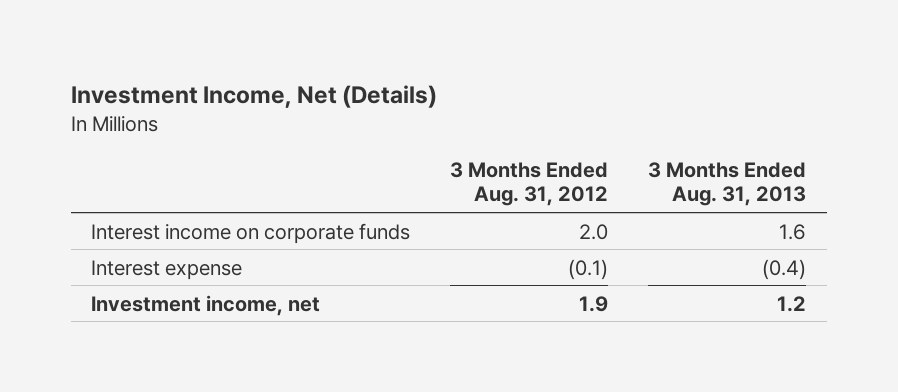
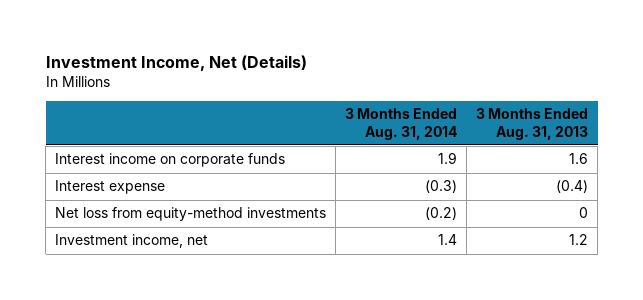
- | 3 Months Ended Aug. 31, 2012 | 3 Months Ended Aug. 31, 2013
+ | 3 Months Ended Aug. 31, 2014 | 3 Months Ended Aug. 31, 2013
+ Net loss from equity-method investments | (0.2) | 0

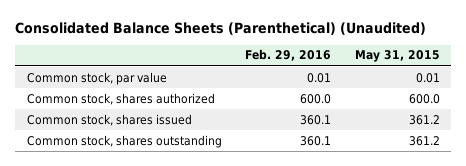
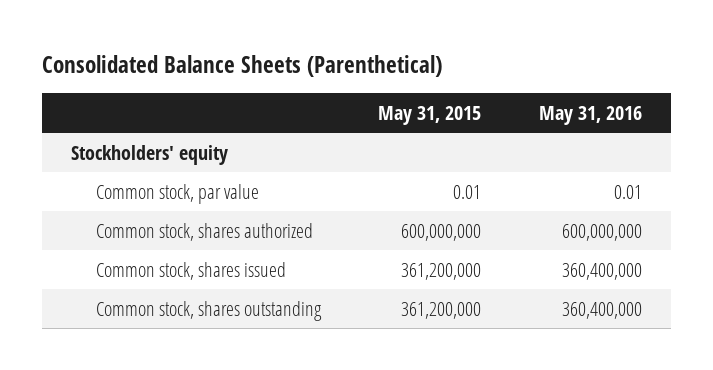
- Consolidated Balance Sheets (Parenthetical) (Unaudited)
+ Consolidated Balance Sheets (Parenthetical)
- | Feb. 29, 2016 | May 31, 2015
+ | May 31, 2015 | May 31, 2016
+ Stockholders' equity
- Common stock, shares authorized | 600.0 | 600.0
- Common stock, shares issued | 360.1 | 361.2
- Common stock, shares outstanding | 360.1 | 361.2
+ Common stock, shares authorized | 600,000,000 | 600,000,000
+ Common stock, shares issued | 361,200,000 | 360,400,000
+ Common stock, shares outstanding | 361,200,000 | 360,400,000

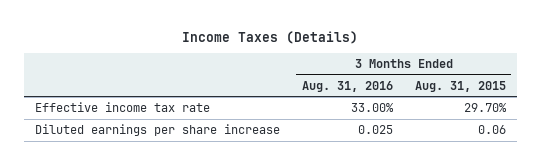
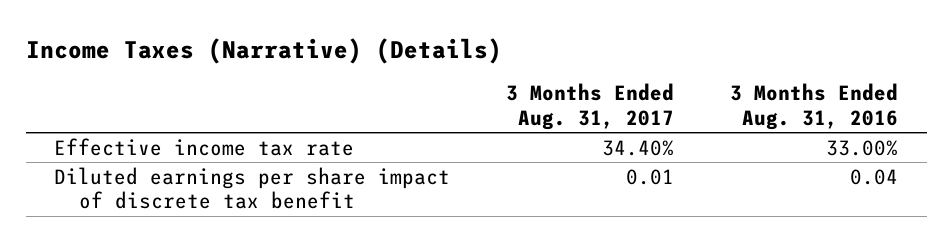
- Income Taxes (Details)
+ Income Taxes (Narrative) (Details)
- | 3 Months Ended Aug. 31, 2016 | 3 Months Ended Aug. 31, 2015
+ | 3 Months Ended Aug. 31, 2017 | 3 Months Ended Aug. 31, 2016
- Diluted earnings per share increase | 0.025 | 0.06
+ Diluted earnings per share impact of discrete tax benefit | 0.01 | 0.04

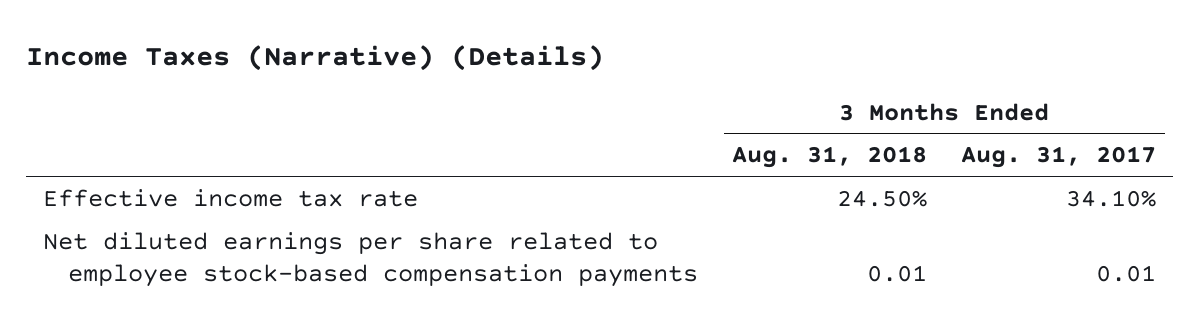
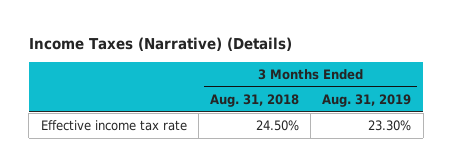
- | 3 Months Ended Aug. 31, 2018 | 3 Months Ended Aug. 31, 2017
+ | 3 Months Ended Aug. 31, 2018 | 3 Months Ended Aug. 31, 2019
- Net diluted earnings per share related to employee stock-based compensation payments | 0.01 | 0.01

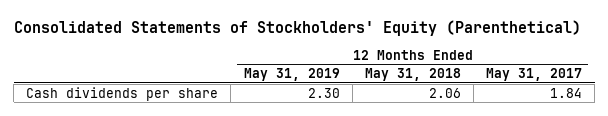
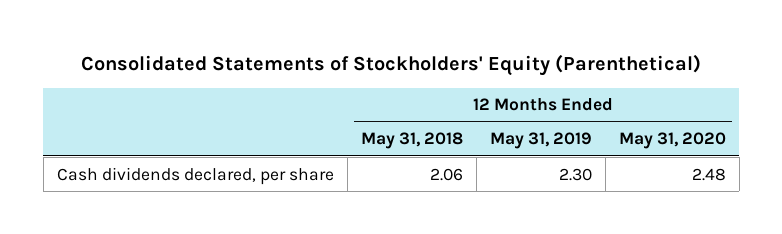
- | 12 Months Ended May 31, 2019 | 12 Months Ended May 31, 2018 | 12 Months Ended May 31, 2017
+ | 12 Months Ended May 31, 2018 | 12 Months Ended May 31, 2019 | 12 Months Ended May 31, 2020
- Cash dividends per share | 2.30 | 2.06 | 1.84
+ Cash dividends declared, per share | 2.06 | 2.30 | 2.48

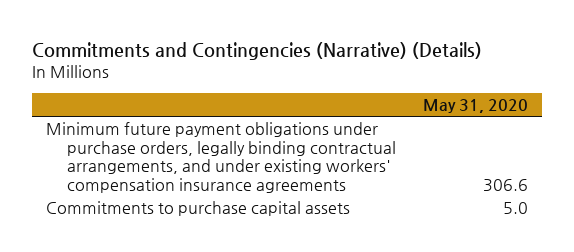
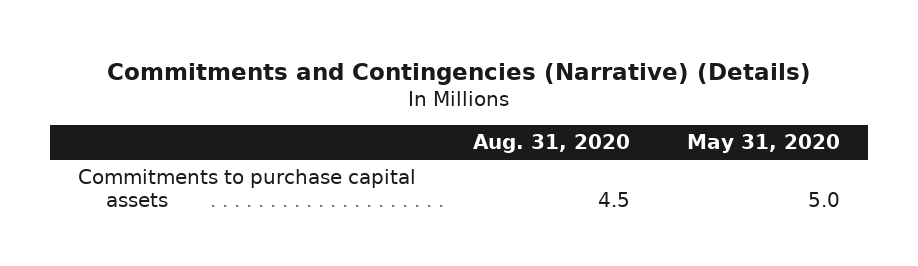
- | May 31, 2020
+ | Aug. 31, 2020 | May 31, 2020
- Minimum future payment obligations under purchase orders, legally binding contractual arrangements, and under existing workers' compensation insurance agreements | 306.6

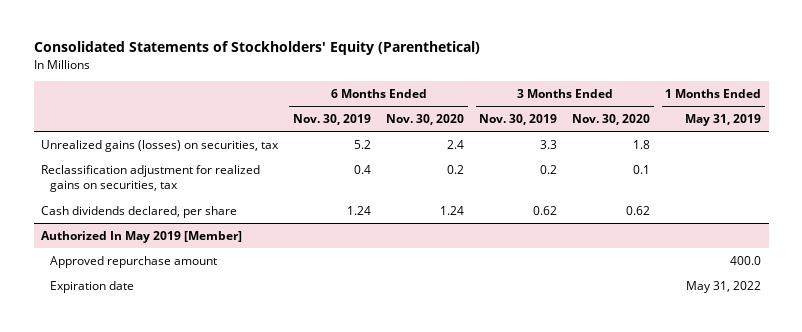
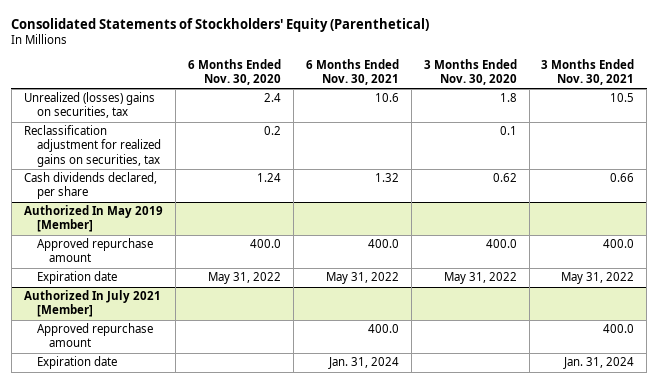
- | 6 Months Ended Nov. 30, 2019 | 6 Months Ended Nov. 30, 2020 | 3 Months Ended Nov. 30, 2019 | 3 Months Ended Nov. 30, 2020 | 1 Months Ended May 31, 2019
+ | 6 Months Ended Nov. 30, 2020 | 6 Months Ended Nov. 30, 2021 | 3 Months Ended Nov. 30, 2020 | 3 Months Ended Nov. 30, 2021
- Unrealized gains (losses) on securities, tax | 5.2 | 2.4 | 3.3 | 1.8 |
+ Unrealized (losses) gains on securities, tax | 2.4 | 10.6 | 1.8 | 10.5
@ Authorized In May 2019 [Member]
+ Approved repurchase amount | 400.0 | 400.0 | 400.0 | 400.0
+ Expiration date | May 31, 2022 | May 31, 2022 | May 31, 2022 | May 31, 2022
+ Authorized In July 2021 [Member]

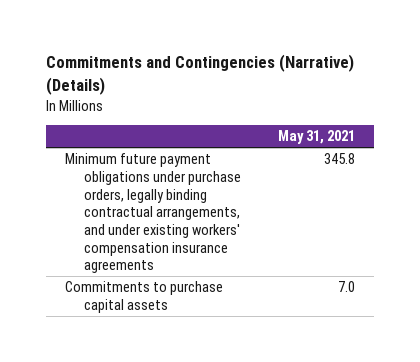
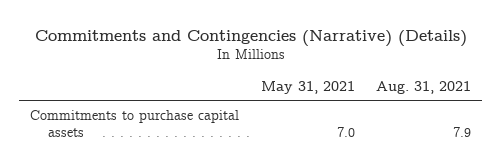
- | May 31, 2021
+ | May 31, 2021 | Aug. 31, 2021
- Minimum future payment obligations under purchase orders, legally binding contractual arrangements, and under existing workers' compensation insurance agreements | 345.8

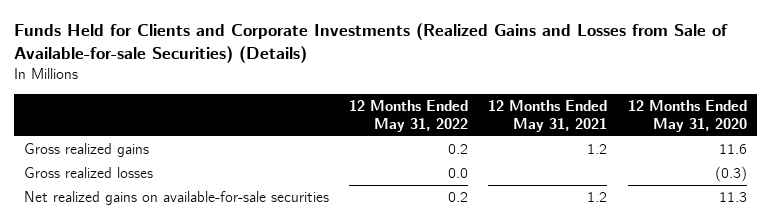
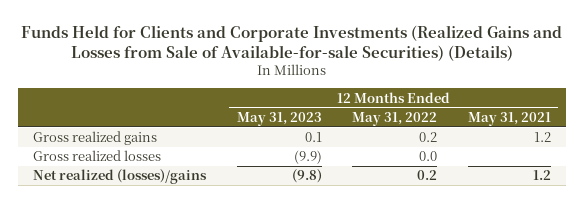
- | 12 Months Ended May 31, 2022 | 12 Months Ended May 31, 2021 | 12 Months Ended May 31, 2020
+ | 12 Months Ended May 31, 2023 | 12 Months Ended May 31, 2022 | 12 Months Ended May 31, 2021
- Net realized gains on available-for-sale securities | 0.2 | 1.2 | 11.3
+ Net realized (losses)/gains | (9.8) | 0.2 | 1.2

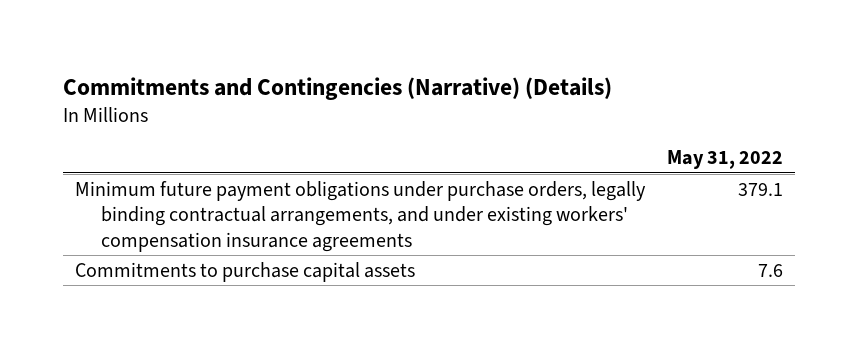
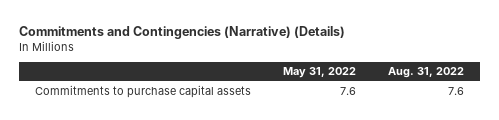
- | May 31, 2022
+ | May 31, 2022 | Aug. 31, 2022
- Minimum future payment obligations under purchase orders, legally binding contractual arrangements, and under existing workers' compensation insurance agreements | 379.1

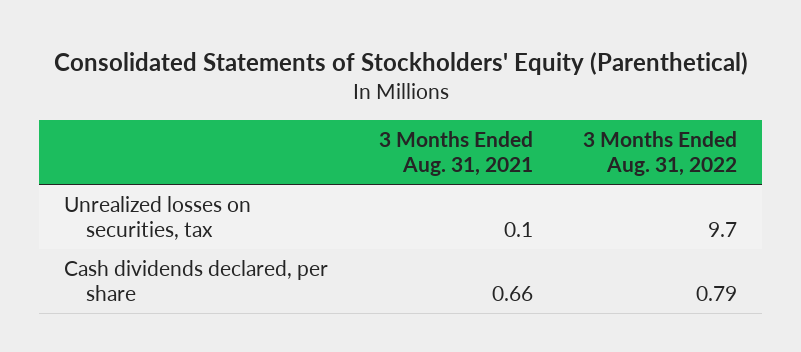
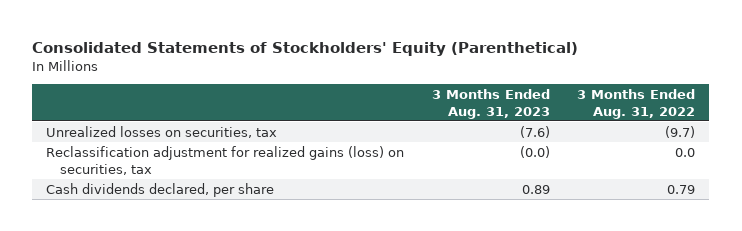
- | 3 Months Ended Aug. 31, 2021 | 3 Months Ended Aug. 31, 2022
+ | 3 Months Ended Aug. 31, 2023 | 3 Months Ended Aug. 31, 2022
- Unrealized losses on securities, tax | 0.1 | 9.7
+ Unrealized losses on securities, tax | (7.6) | (9.7)
+ Reclassification adjustment for realized gains (loss) on securities, tax | (0.0) | 0.0

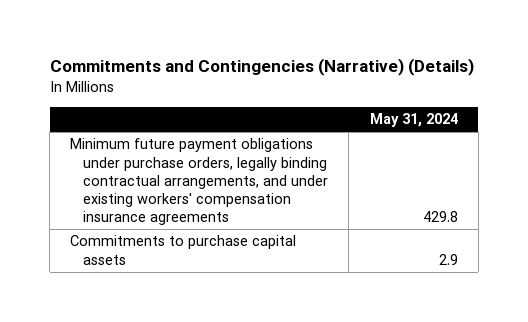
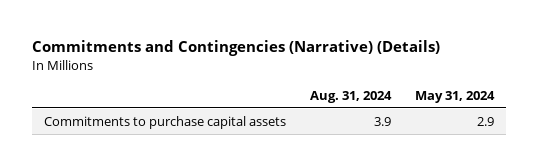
- | May 31, 2024
+ | Aug. 31, 2024 | May 31, 2024
- Minimum future payment obligations under purchase orders, legally binding contractual arrangements, and under existing workers' compensation insurance agreements | 429.8

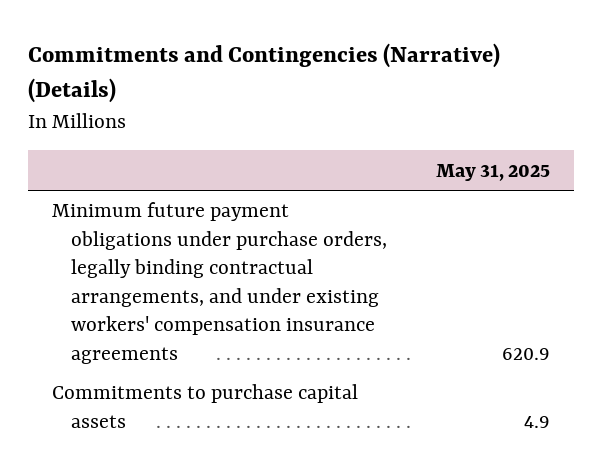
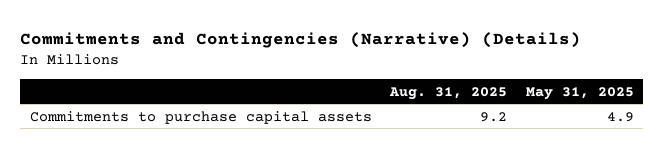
- | May 31, 2025
+ | Aug. 31, 2025 | May 31, 2025
- Minimum future payment obligations under purchase orders, legally binding contractual arrangements, and under existing workers' compensation insurance agreements | 620.9

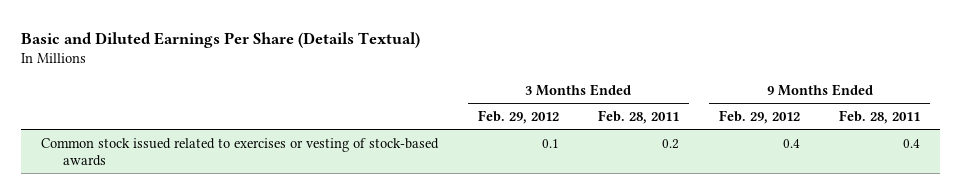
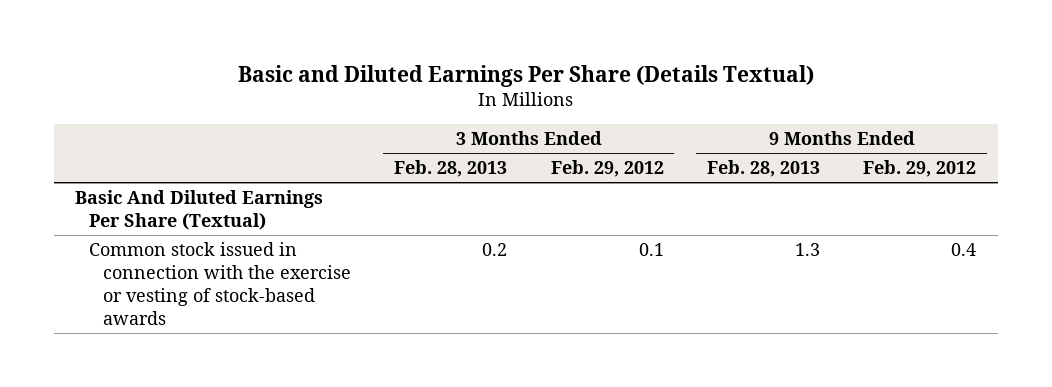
- | 3 Months Ended Feb. 29, 2012 | 3 Months Ended Feb. 28, 2011 | 9 Months Ended Feb. 29, 2012 | 9 Months Ended Feb. 28, 2011
+ | 3 Months Ended Feb. 28, 2013 | 3 Months Ended Feb. 29, 2012 | 9 Months Ended Feb. 28, 2013 | 9 Months Ended Feb. 29, 2012
- Common stock issued related to exercises or vesting of stock-based awards | 0.1 | 0.2 | 0.4 | 0.4
+ Basic And Diluted Earnings Per Share (Textual)
+ Common stock issued in connection with the exercise or vesting of stock-based awards | 0.2 | 0.1 | 1.3 | 0.4

